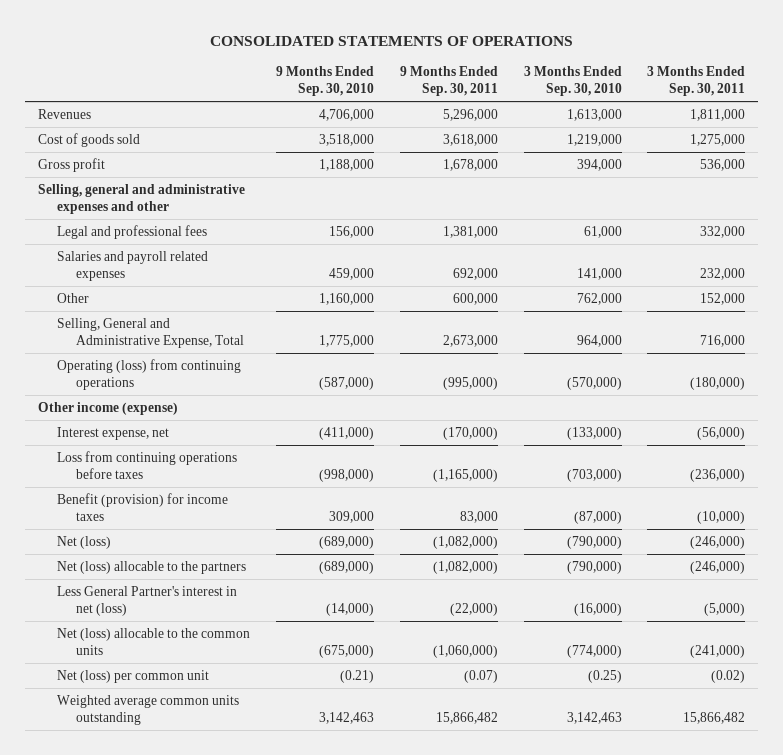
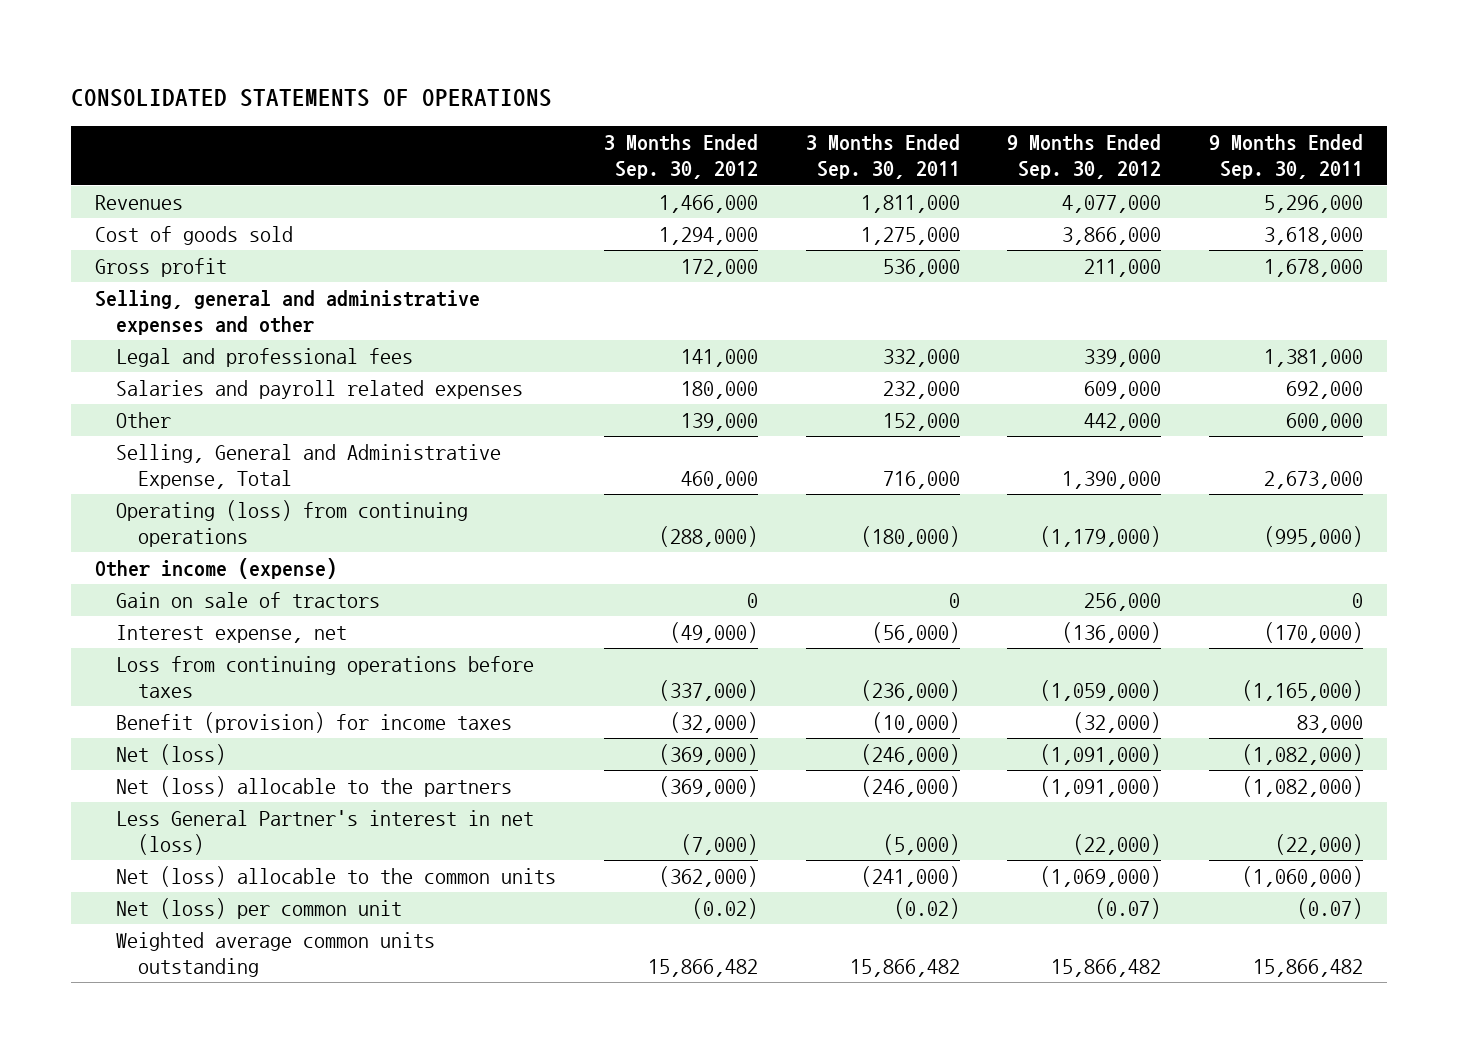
- | 9 Months Ended Sep. 30, 2010 | 9 Months Ended Sep. 30, 2011 | 3 Months Ended Sep. 30, 2010 | 3 Months Ended Sep. 30, 2011
+ | 3 Months Ended Sep. 30, 2012 | 3 Months Ended Sep. 30, 2011 | 9 Months Ended Sep. 30, 2012 | 9 Months Ended Sep. 30, 2011
+ Gain on sale of tractors | 0 | 0 | 256,000 | 0

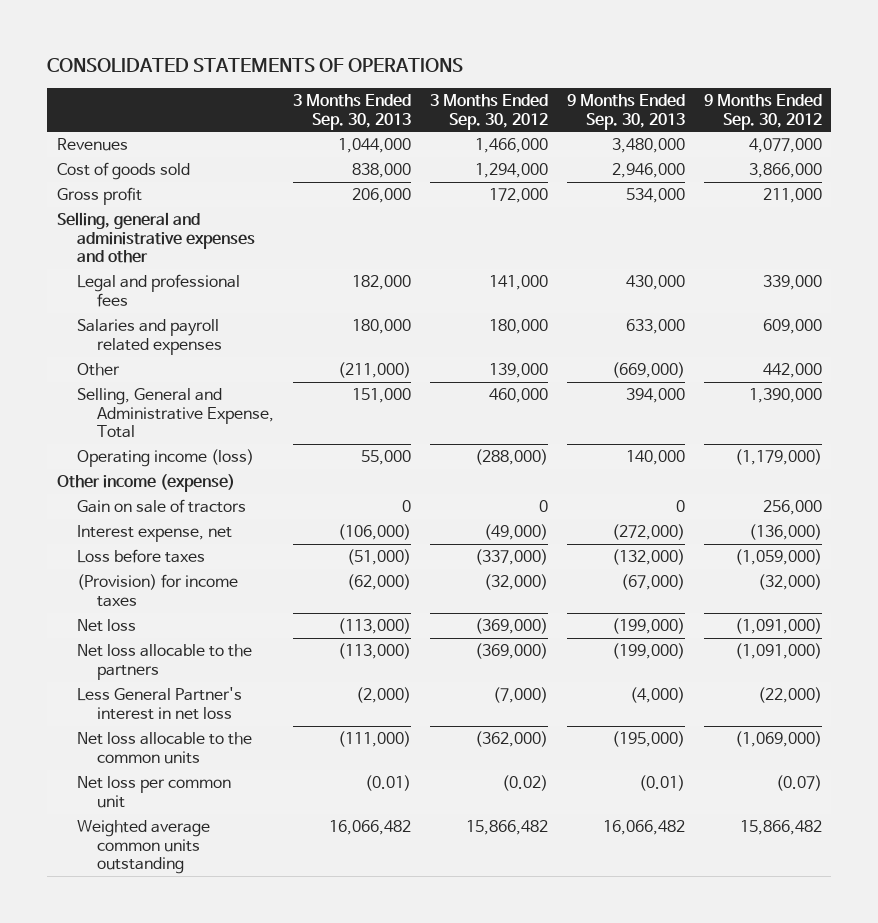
- | 3 Months Ended Sep. 30, 2012 | 3 Months Ended Sep. 30, 2011 | 9 Months Ended Sep. 30, 2012 | 9 Months Ended Sep. 30, 2011
+ | 3 Months Ended Sep. 30, 2013 | 3 Months Ended Sep. 30, 2012 | 9 Months Ended Sep. 30, 2013 | 9 Months Ended Sep. 30, 2012
- Operating (loss) from continuing operations | (288,000) | (180,000) | (1,179,000) | (995,000)
+ Operating income (loss) | 55,000 | (288,000) | 140,000 | (1,179,000)
- Loss from continuing operations before taxes | (337,000) | (236,000) | (1,059,000) | (1,165,000)
- Benefit (provision) for income taxes | (32,000) | (10,000) | (32,000) | 83,000
- Net (loss) | (369,000) | (246,000) | (1,091,000) | (1,082,000)
- Net (loss) allocable to the partners | (369,000) | (246,000) | (1,091,000) | (1,082,000)
- Less General Partner's interest in net (loss) | (7,000) | (5,000) | (22,000) | (22,000)
- Net (loss) allocable to the common units | (362,000) | (241,000) | (1,069,000) | (1,060,000)
- Net (loss) per common unit | (0.02) | (0.02) | (0.07) | (0.07)
+ Loss before taxes | (51,000) | (337,000) | (132,000) | (1,059,000)
+ (Provision) for income taxes | (62,000) | (32,000) | (67,000) | (32,000)
+ Net loss | (113,000) | (369,000) | (199,000) | (1,091,000)
+ Net loss allocable to the partners | (113,000) | (369,000) | (199,000) | (1,091,000)
+ Less General Partner's interest in net loss | (2,000) | (7,000) | (4,000) | (22,000)
+ Net loss allocable to the common units | (111,000) | (362,000) | (195,000) | (1,069,000)
+ Net loss per common unit | (0.01) | (0.02) | (0.01) | (0.07)

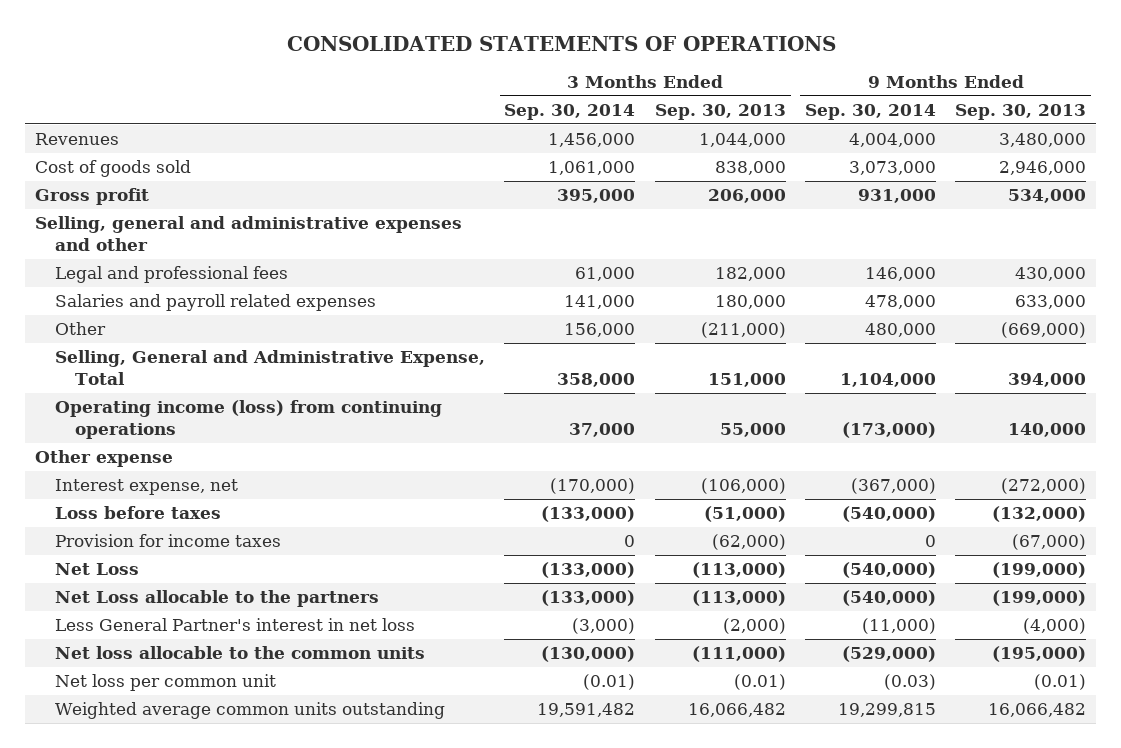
- | 3 Months Ended Sep. 30, 2013 | 3 Months Ended Sep. 30, 2012 | 9 Months Ended Sep. 30, 2013 | 9 Months Ended Sep. 30, 2012
+ | 3 Months Ended Sep. 30, 2014 | 3 Months Ended Sep. 30, 2013 | 9 Months Ended Sep. 30, 2014 | 9 Months Ended Sep. 30, 2013
- Operating income (loss) | 55,000 | (288,000) | 140,000 | (1,179,000)
- Other income (expense)
- Gain on sale of tractors | 0 | 0 | 0 | 256,000
+ Operating income (loss) from continuing operations | 37,000 | 55,000 | (173,000) | 140,000
+ Other expense
- (Provision) for income taxes | (62,000) | (32,000) | (67,000) | (32,000)
- Net loss | (113,000) | (369,000) | (199,000) | (1,091,000)
- Net loss allocable to the partners | (113,000) | (369,000) | (199,000) | (1,091,000)
+ Provision for income taxes | 0 | (62,000) | 0 | (67,000)
+ Net Loss | (133,000) | (113,000) | (540,000) | (199,000)
+ Net Loss allocable to the partners | (133,000) | (113,000) | (540,000) | (199,000)

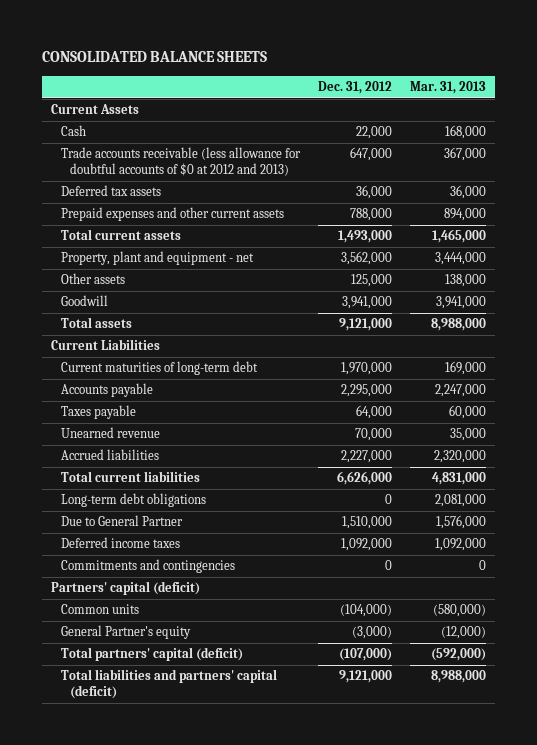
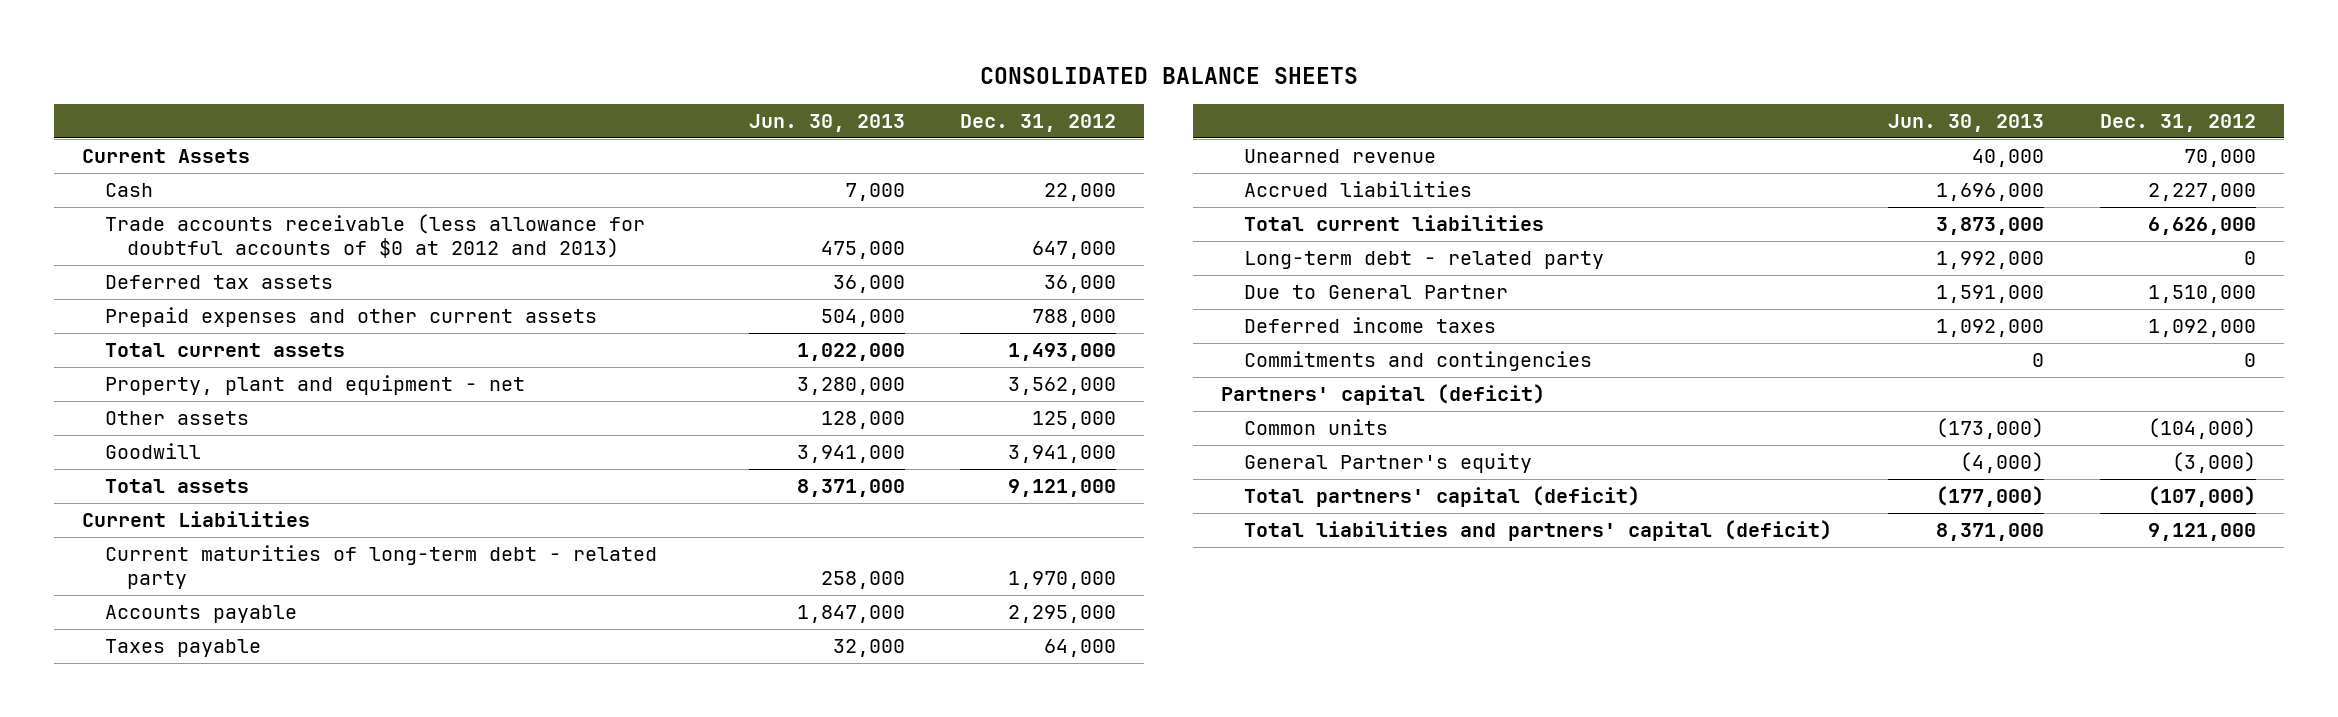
- | Dec. 31, 2012 | Mar. 31, 2013
+ | Jun. 30, 2013 | Dec. 31, 2012
- Current maturities of long-term debt | 1,970,000 | 169,000
+ Current maturities of long-term debt - related party | 258,000 | 1,970,000
- Long-term debt obligations | 0 | 2,081,000
+ Long-term debt - related party | 1,992,000 | 0

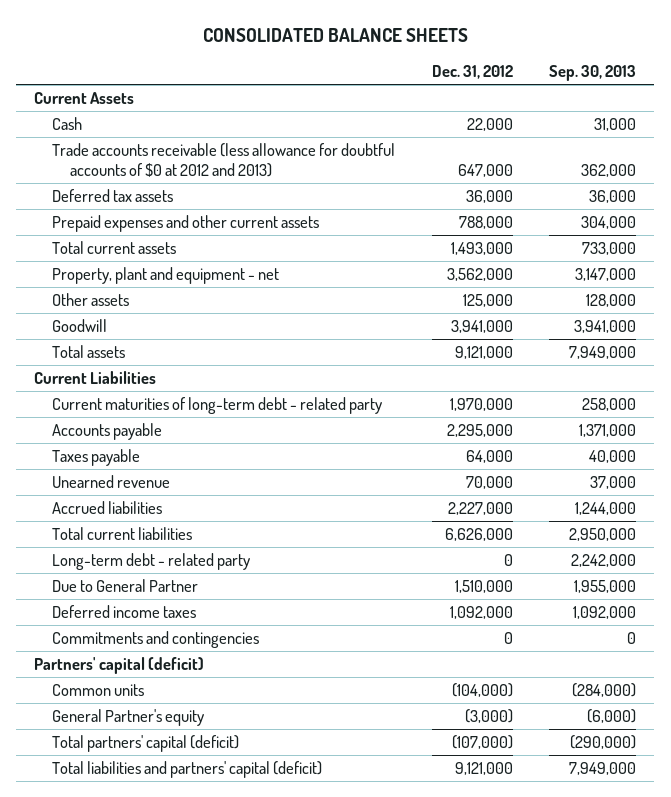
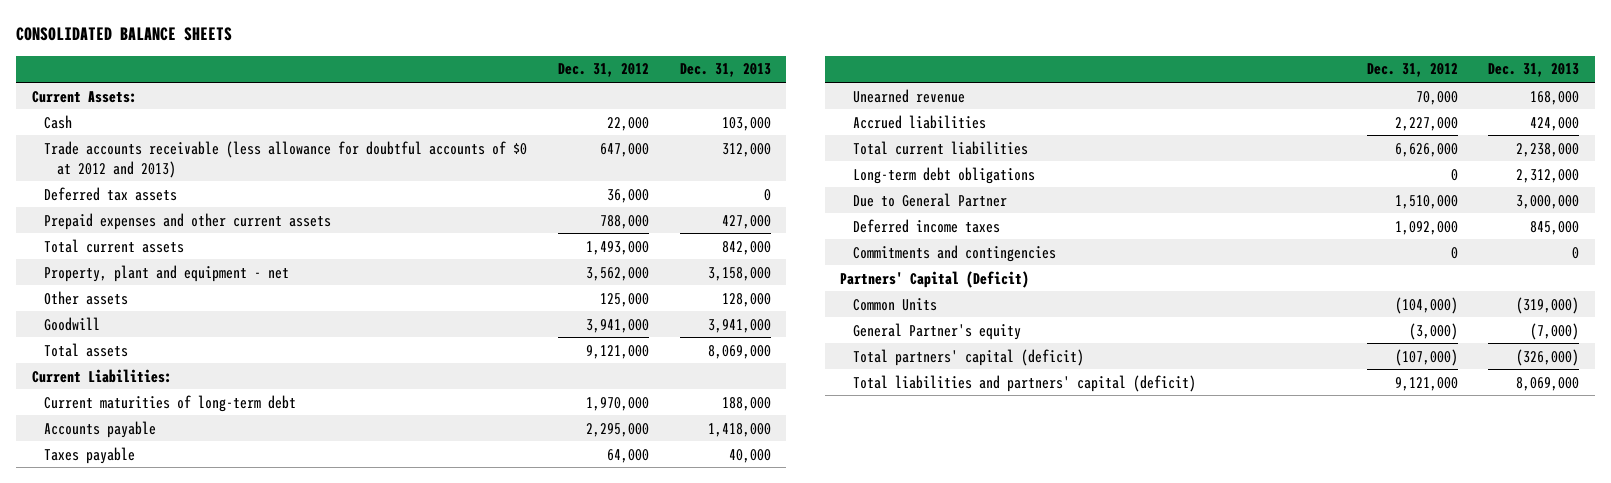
- | Dec. 31, 2012 | Sep. 30, 2013
+ | Dec. 31, 2012 | Dec. 31, 2013
- Current Assets
+ Current Assets:
- Current Liabilities
- Current maturities of long-term debt - related party | 1,970,000 | 258,000
+ Current Liabilities:
+ Current maturities of long-term debt | 1,970,000 | 188,000
- Long-term debt - related party | 0 | 2,242,000
+ Long-term debt obligations | 0 | 2,312,000
- Partners' capital (deficit)
- Common units | (104,000) | (284,000)
+ Partners' Capital (Deficit)
+ Common Units | (104,000) | (319,000)

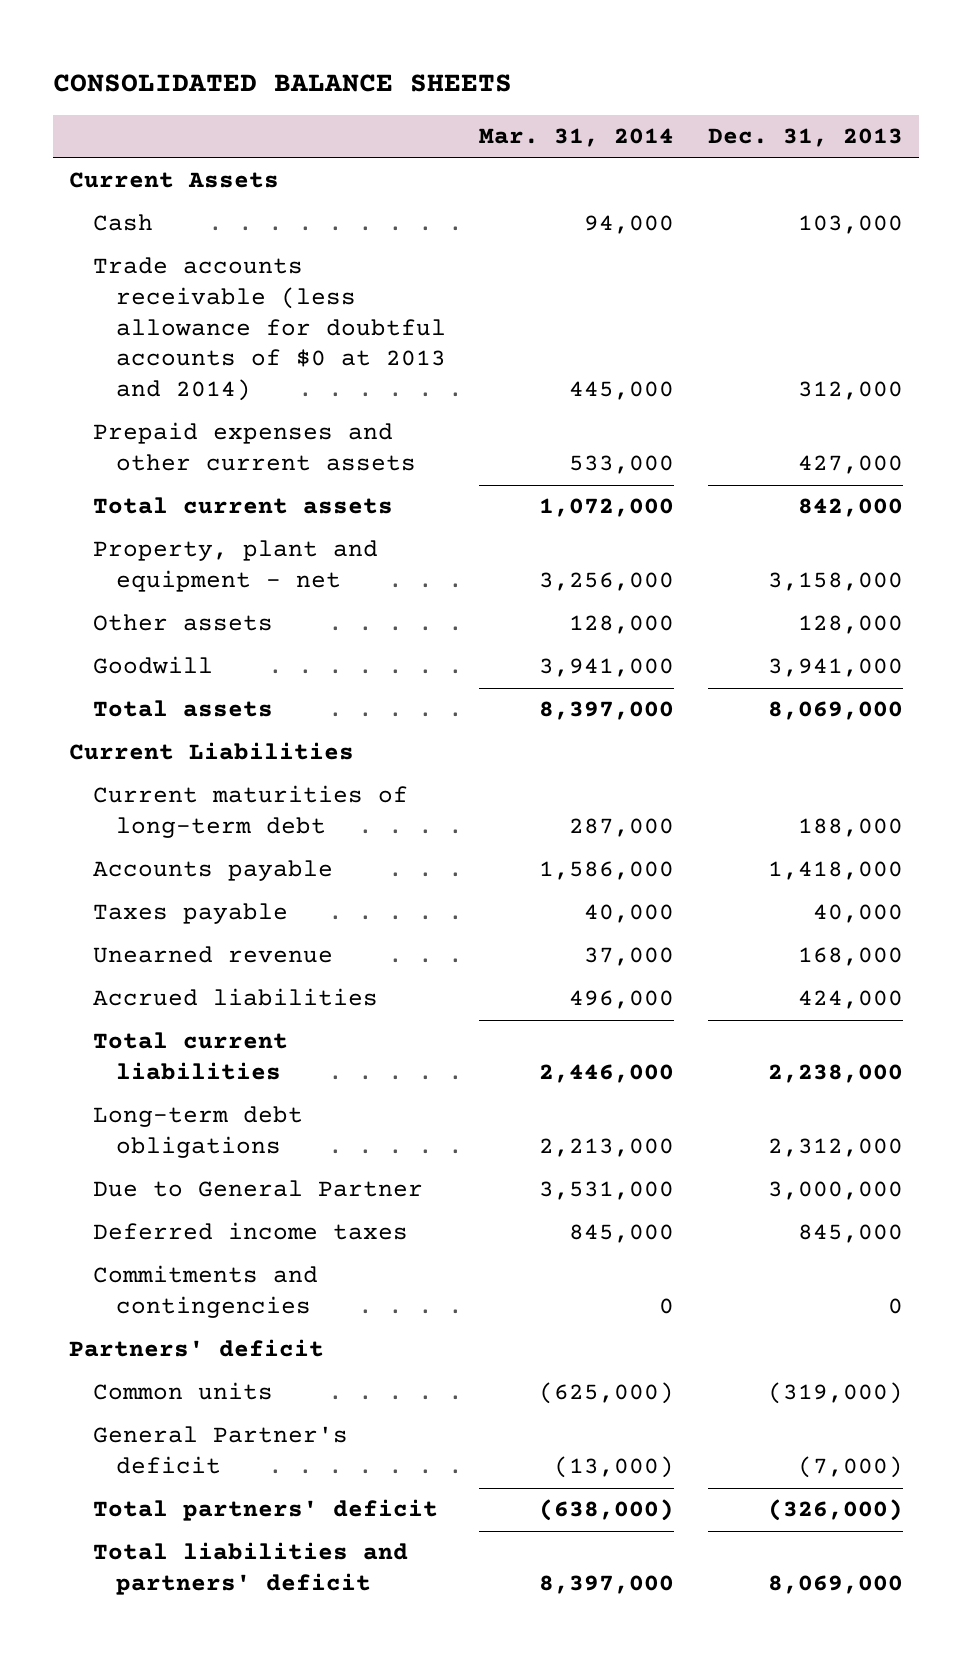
- | Dec. 31, 2012 | Dec. 31, 2013
+ | Mar. 31, 2014 | Dec. 31, 2013
- Current Assets:
+ Current Assets
- Trade accounts receivable (less allowance for doubtful accounts of $0 at 2012 and 2013) | 647,000 | 312,000
- Deferred tax assets | 36,000 | 0
+ Trade accounts receivable (less allowance for doubtful accounts of $0 at 2013 and 2014) | 445,000 | 312,000
- Current Liabilities:
+ Current Liabilities
- Partners' Capital (Deficit)
- Common Units | (104,000) | (319,000)
- General Partner's equity | (3,000) | (7,000)
- Total partners' capital (deficit) | (107,000) | (326,000)
- Total liabilities and partners' capital (deficit) | 9,121,000 | 8,069,000
+ Partners' deficit
+ Common units | (625,000) | (319,000)
+ General Partner's deficit | (13,000) | (7,000)
+ Total partners' deficit | (638,000) | (326,000)
+ Total liabilities and partners' deficit | 8,397,000 | 8,069,000

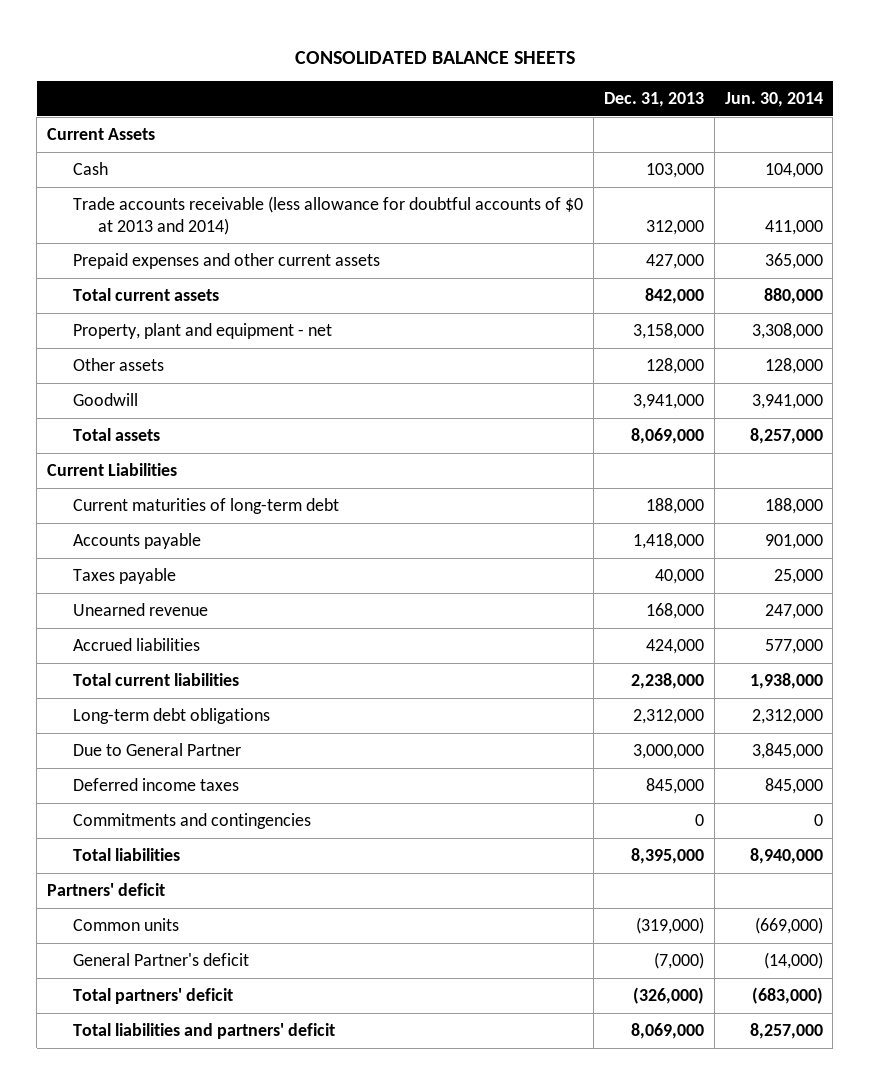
- | Mar. 31, 2014 | Dec. 31, 2013
+ | Dec. 31, 2013 | Jun. 30, 2014
+ Total liabilities | 8,395,000 | 8,940,000

